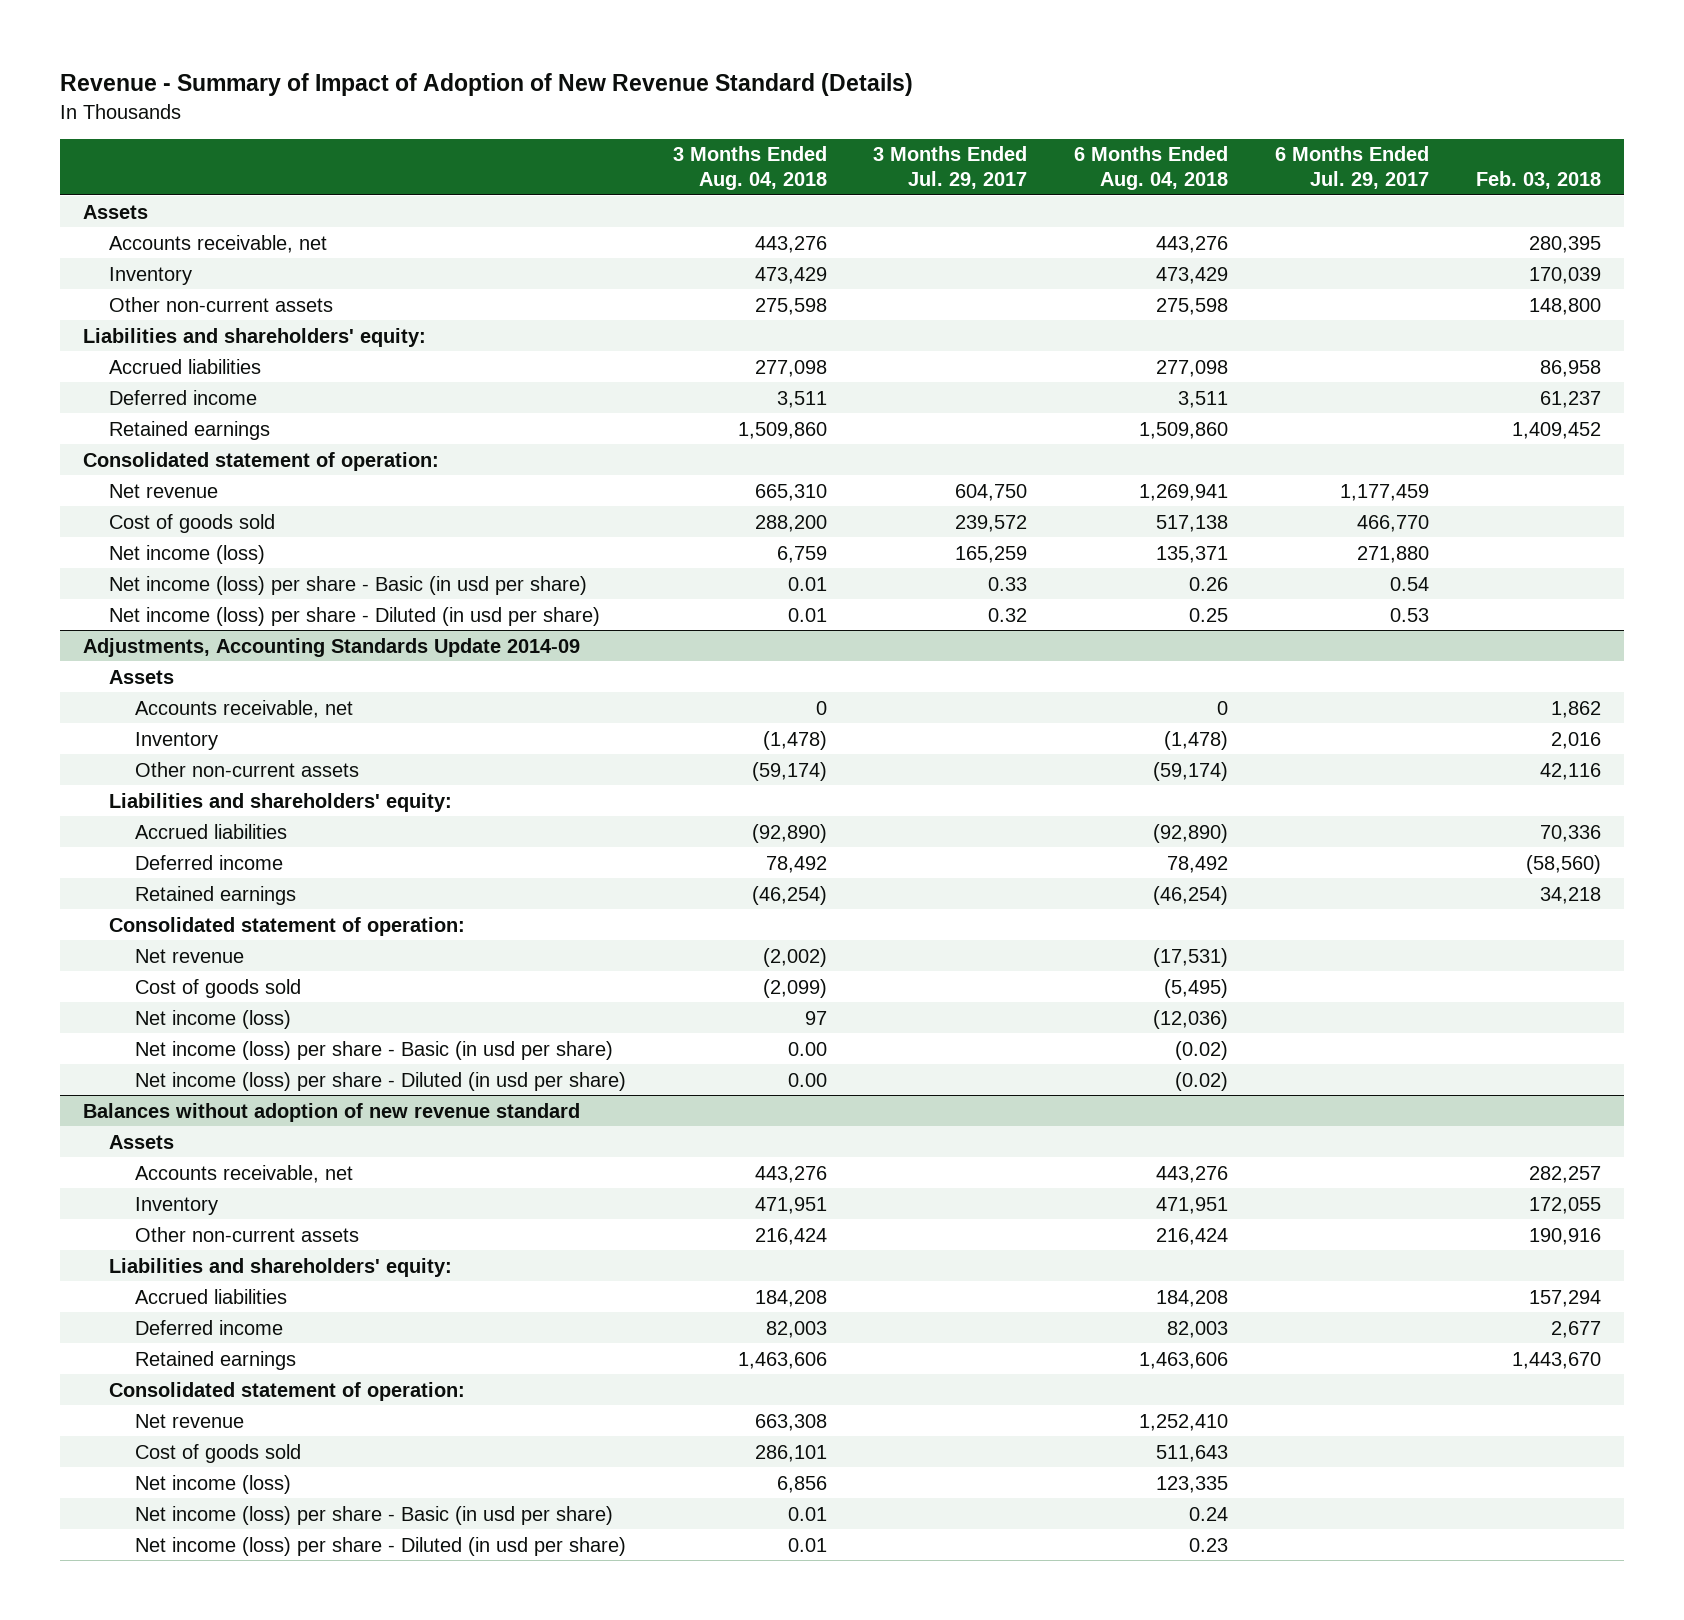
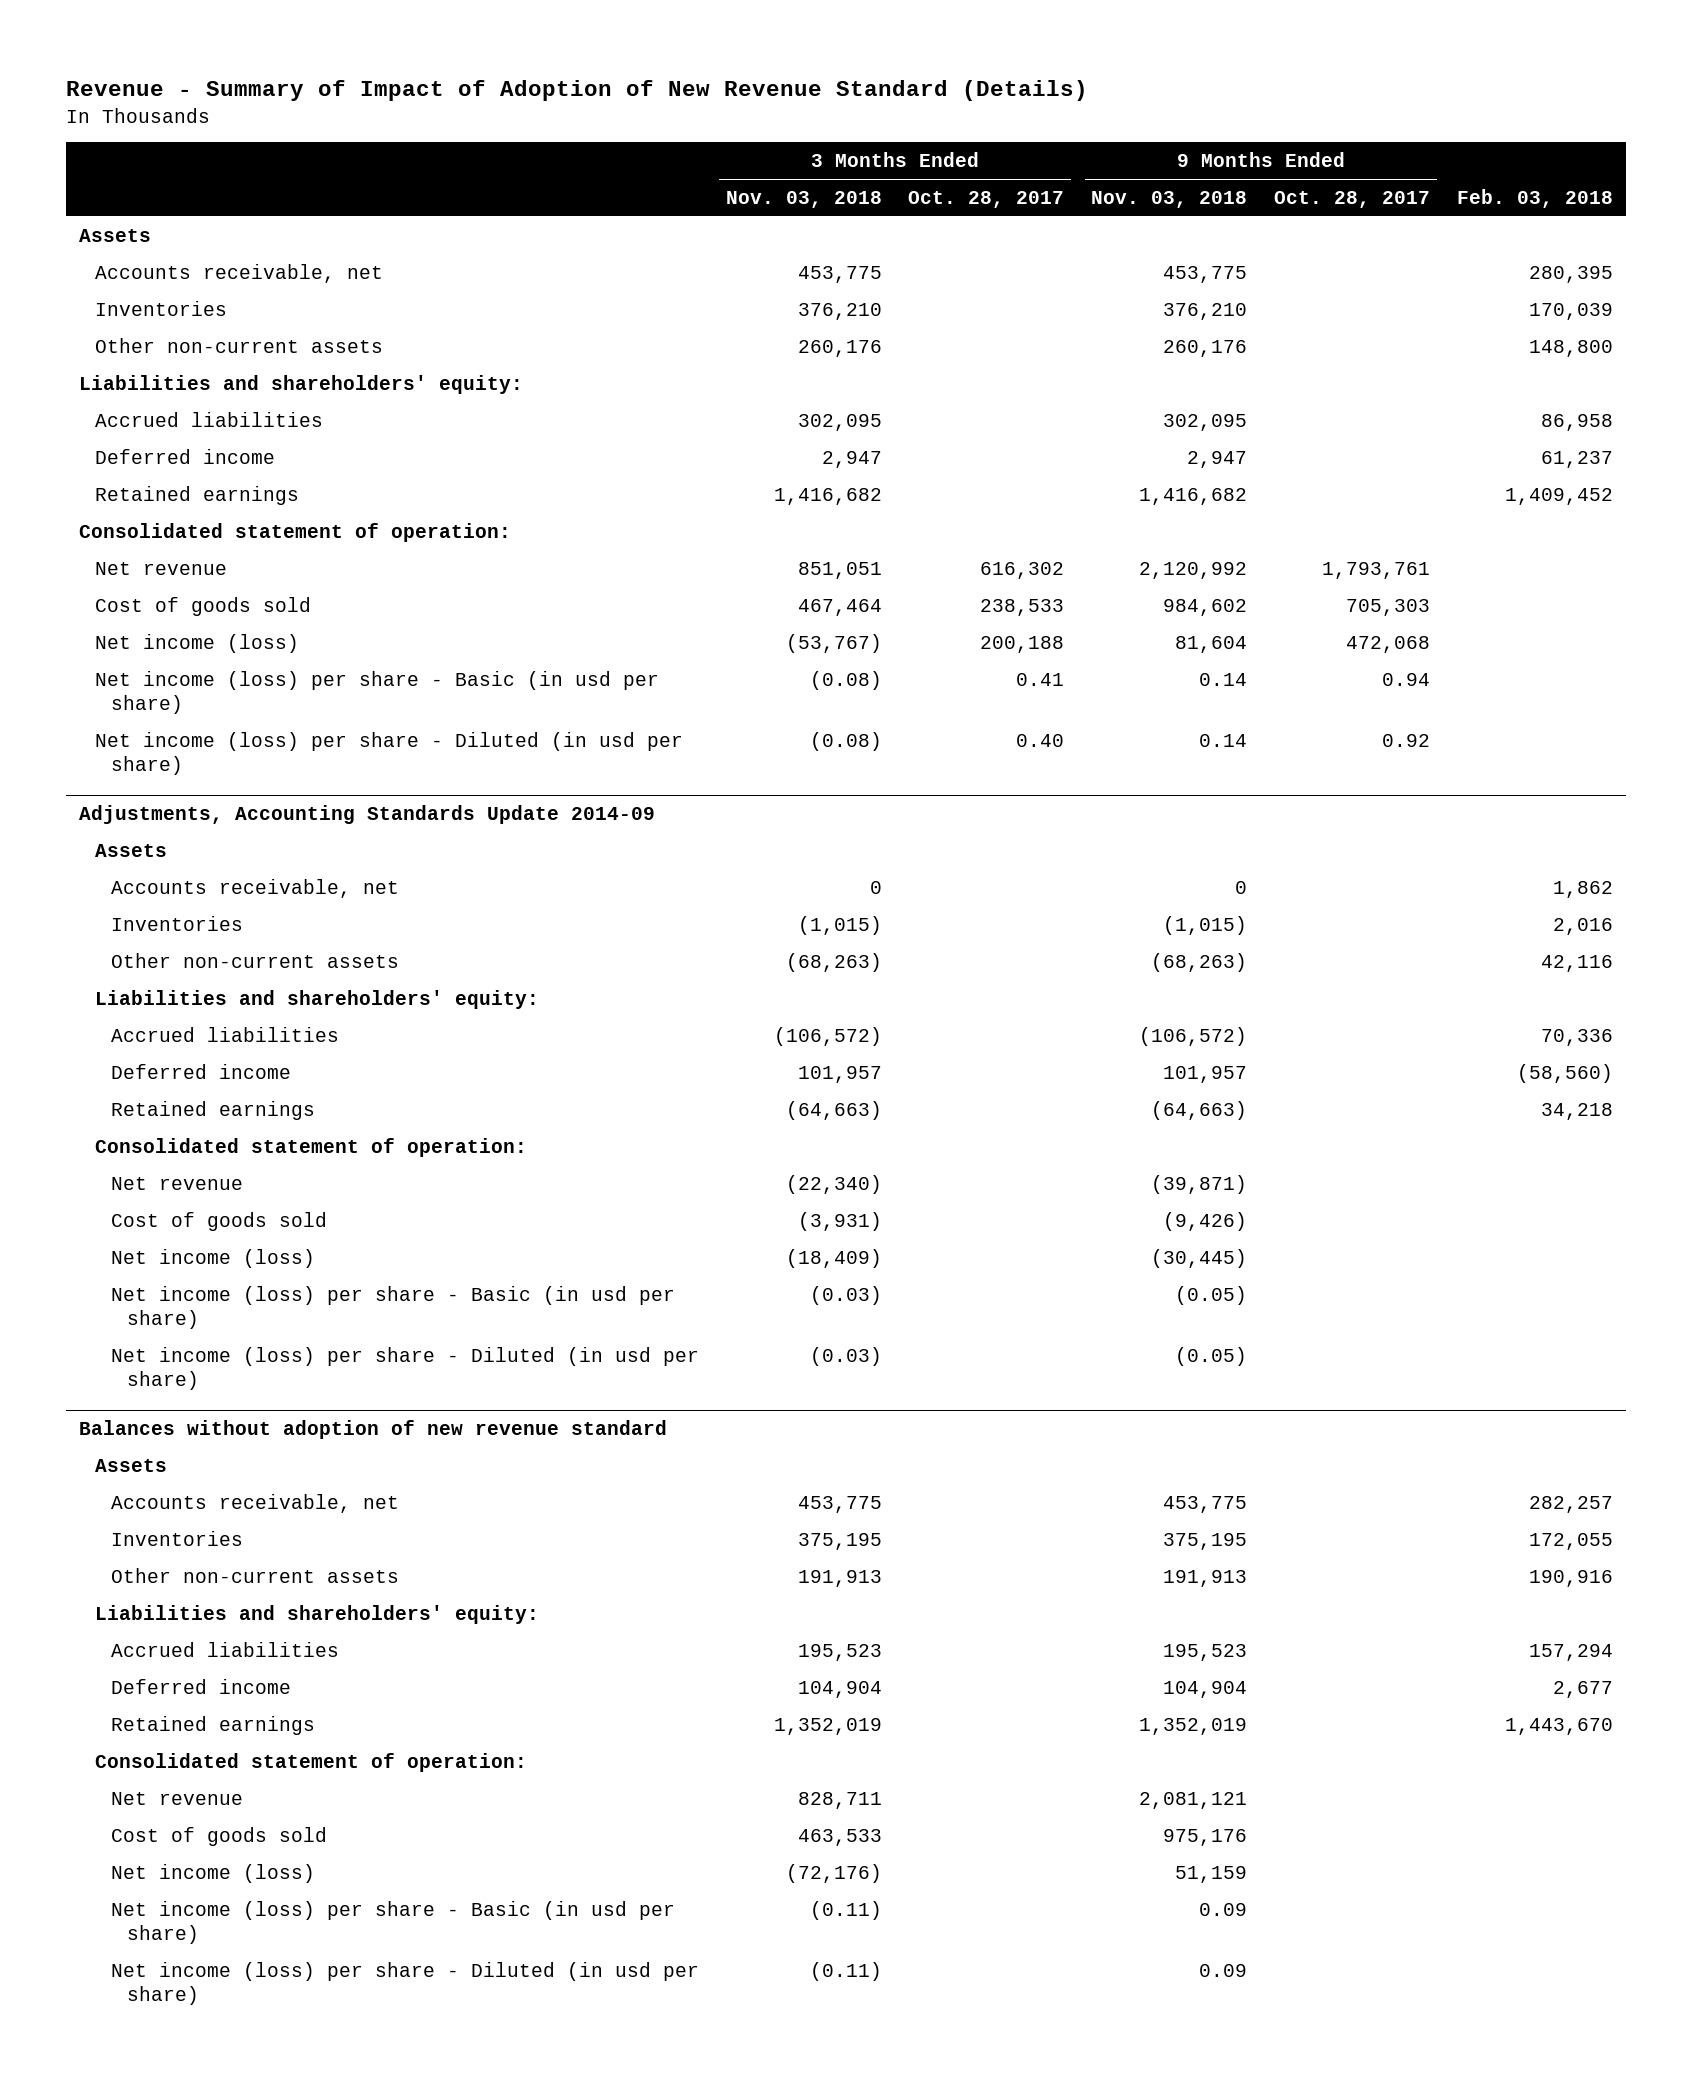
- | 3 Months Ended Aug. 04, 2018 | 3 Months Ended Jul. 29, 2017 | 6 Months Ended Aug. 04, 2018 | 6 Months Ended Jul. 29, 2017 | Feb. 03, 2018
+ | 3 Months Ended Nov. 03, 2018 | 3 Months Ended Oct. 28, 2017 | 9 Months Ended Nov. 03, 2018 | 9 Months Ended Oct. 28, 2017 | Feb. 03, 2018
- Inventory | 473,429 | | 473,429 | | 170,039
+ Inventories | 376,210 | | 376,210 | | 170,039
@ Adjustments, Accounting Standards Update 2014-09
- Inventory | (1,478) | | (1,478) | | 2,016
+ Inventories | (1,015) | | (1,015) | | 2,016
@ Balances without adoption of new revenue standard
- Inventory | 471,951 | | 471,951 | | 172,055
+ Inventories | 375,195 | | 375,195 | | 172,055

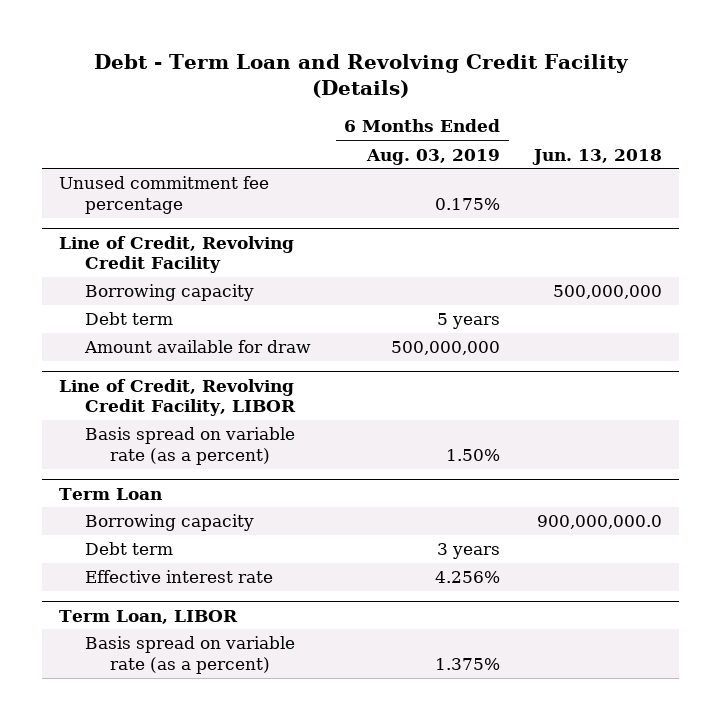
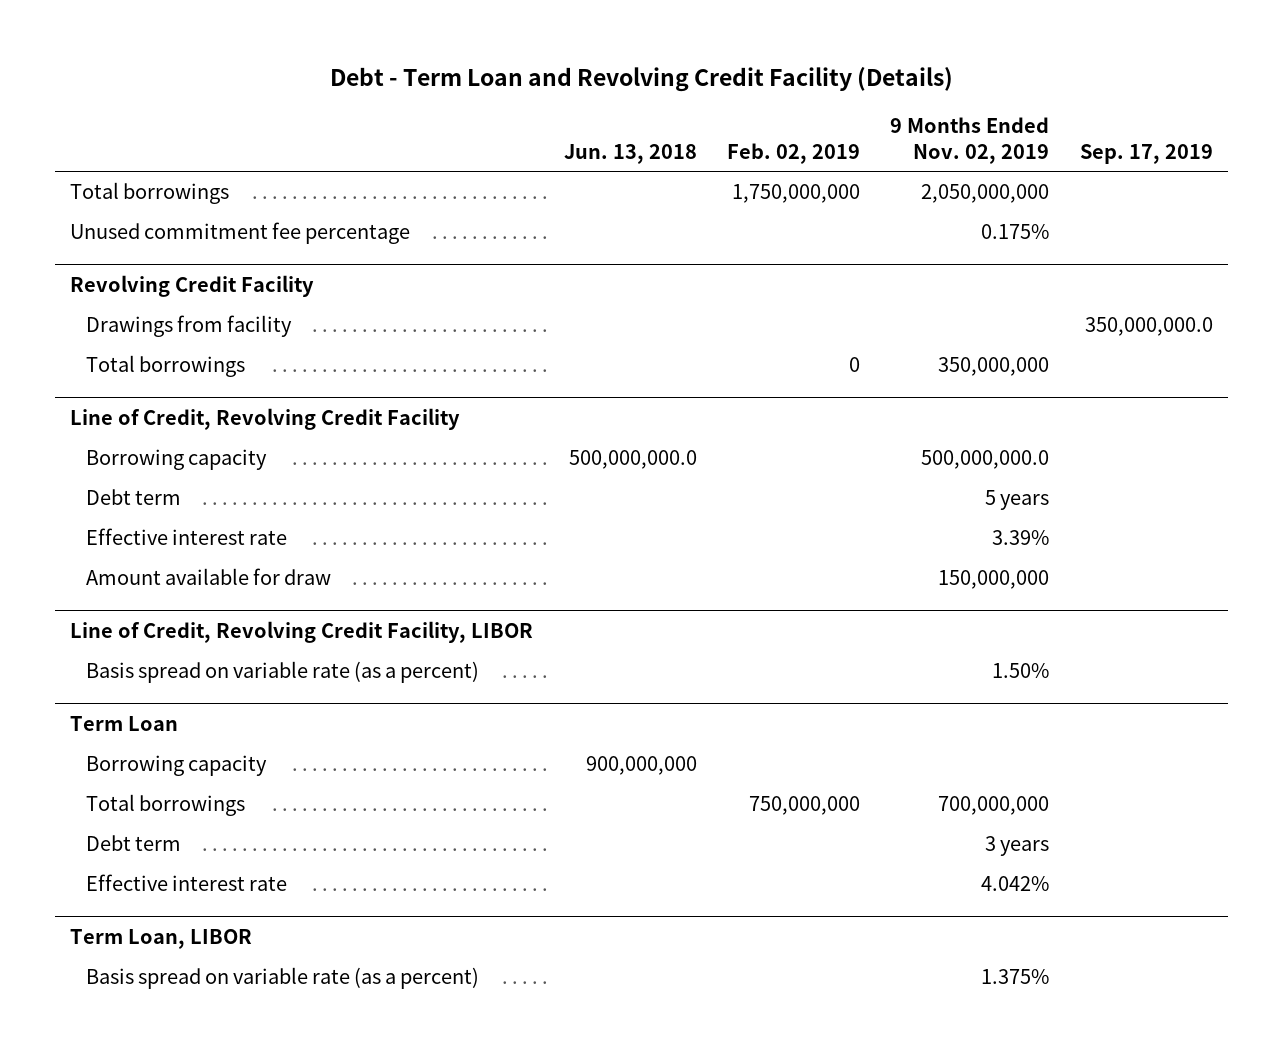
- | 6 Months Ended Aug. 03, 2019 | Jun. 13, 2018
+ | Jun. 13, 2018 | Feb. 02, 2019 | 9 Months Ended Nov. 02, 2019 | Sep. 17, 2019
+ Total borrowings | | 1,750,000,000 | 2,050,000,000 |
+ Revolving Credit Facility
+ Drawings from facility | | | | 350,000,000.0
+ Total borrowings | | 0 | 350,000,000 |
@ Line of Credit, Revolving Credit Facility
- Borrowing capacity | | 500,000,000
+ Borrowing capacity | 500,000,000.0 | | 500,000,000.0 |
+ Effective interest rate | | | 3.39% |
@ Term Loan
- Borrowing capacity | | 900,000,000.0
+ Borrowing capacity | 900,000,000 | | |
+ Total borrowings | | 750,000,000 | 700,000,000 |

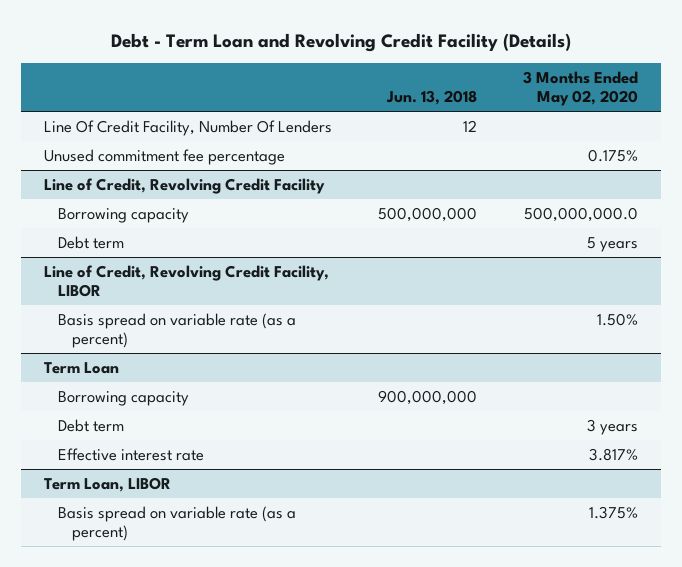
- | Jun. 13, 2018 | Feb. 02, 2019 | 9 Months Ended Nov. 02, 2019 | Sep. 17, 2019
+ | Jun. 13, 2018 | 3 Months Ended May 02, 2020
- Total borrowings | | 1,750,000,000 | 2,050,000,000 |
+ Line Of Credit Facility, Number Of Lenders | 12 |
- Revolving Credit Facility
- Drawings from facility | | | | 350,000,000.0
- Total borrowings | | 0 | 350,000,000 |
@ Line of Credit, Revolving Credit Facility
- Borrowing capacity | 500,000,000.0 | | 500,000,000.0 |
+ Borrowing capacity | 500,000,000 | 500,000,000.0
- Effective interest rate | | | 3.39% |
- Amount available for draw | | | 150,000,000 |
@ Term Loan
- Total borrowings | | 750,000,000 | 700,000,000 |

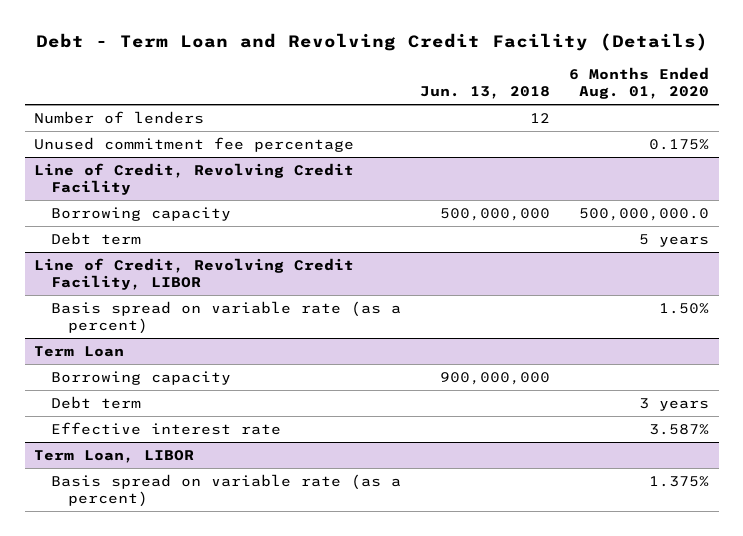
- | Jun. 13, 2018 | 3 Months Ended May 02, 2020
+ | Jun. 13, 2018 | 6 Months Ended Aug. 01, 2020
- Line Of Credit Facility, Number Of Lenders | 12 |
+ Number of lenders | 12 |

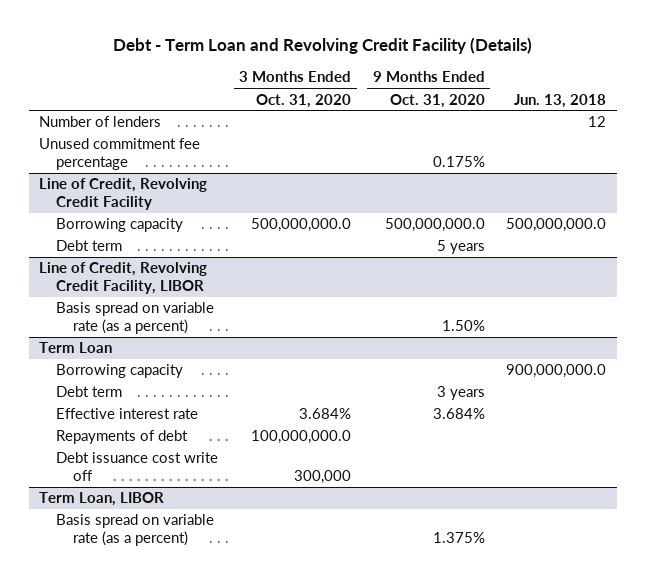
- | Jun. 13, 2018 | 6 Months Ended Aug. 01, 2020
+ | 3 Months Ended Oct. 31, 2020 | 9 Months Ended Oct. 31, 2020 | Jun. 13, 2018
@ Line of Credit, Revolving Credit Facility
- Borrowing capacity | 500,000,000 | 500,000,000.0
+ Borrowing capacity | 500,000,000.0 | 500,000,000.0 | 500,000,000.0
@ Term Loan
- Borrowing capacity | 900,000,000 |
+ Borrowing capacity | | | 900,000,000.0
+ Repayments of debt | 100,000,000.0 | |
+ Debt issuance cost write off | 300,000 | |

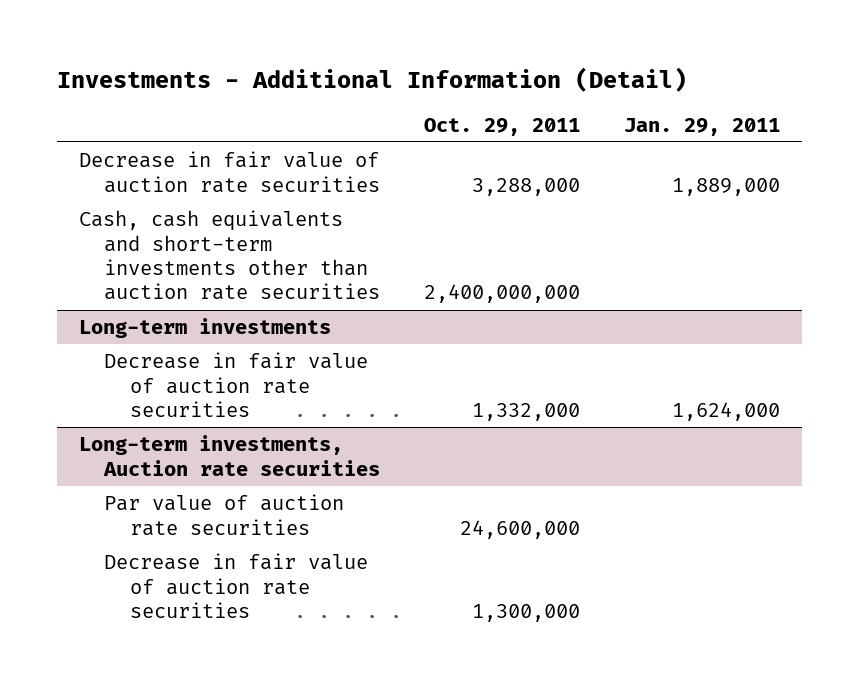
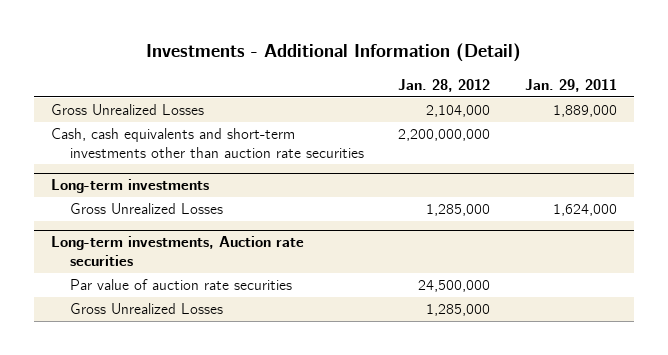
- | Oct. 29, 2011 | Jan. 29, 2011
+ | Jan. 28, 2012 | Jan. 29, 2011
- Decrease in fair value of auction rate securities | 3,288,000 | 1,889,000
+ Gross Unrealized Losses | 2,104,000 | 1,889,000
@ Long-term investments
- Decrease in fair value of auction rate securities | 1,332,000 | 1,624,000
+ Gross Unrealized Losses | 1,285,000 | 1,624,000
@ Long-term investments, Auction rate securities
- Decrease in fair value of auction rate securities | 1,300,000 |
+ Gross Unrealized Losses | 1,285,000 |

